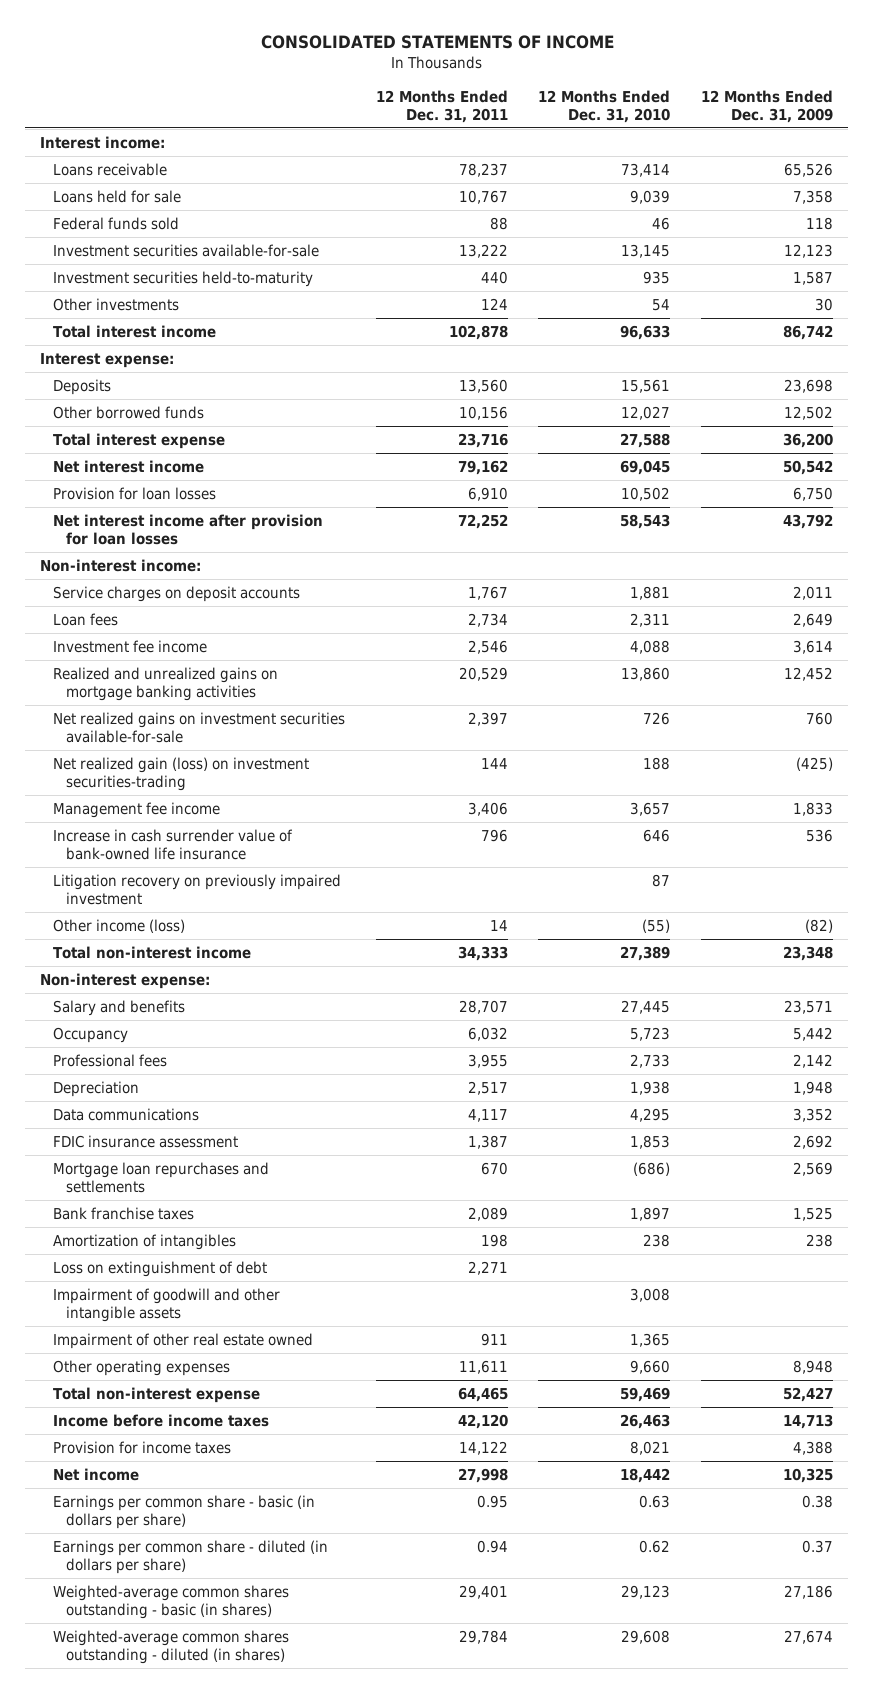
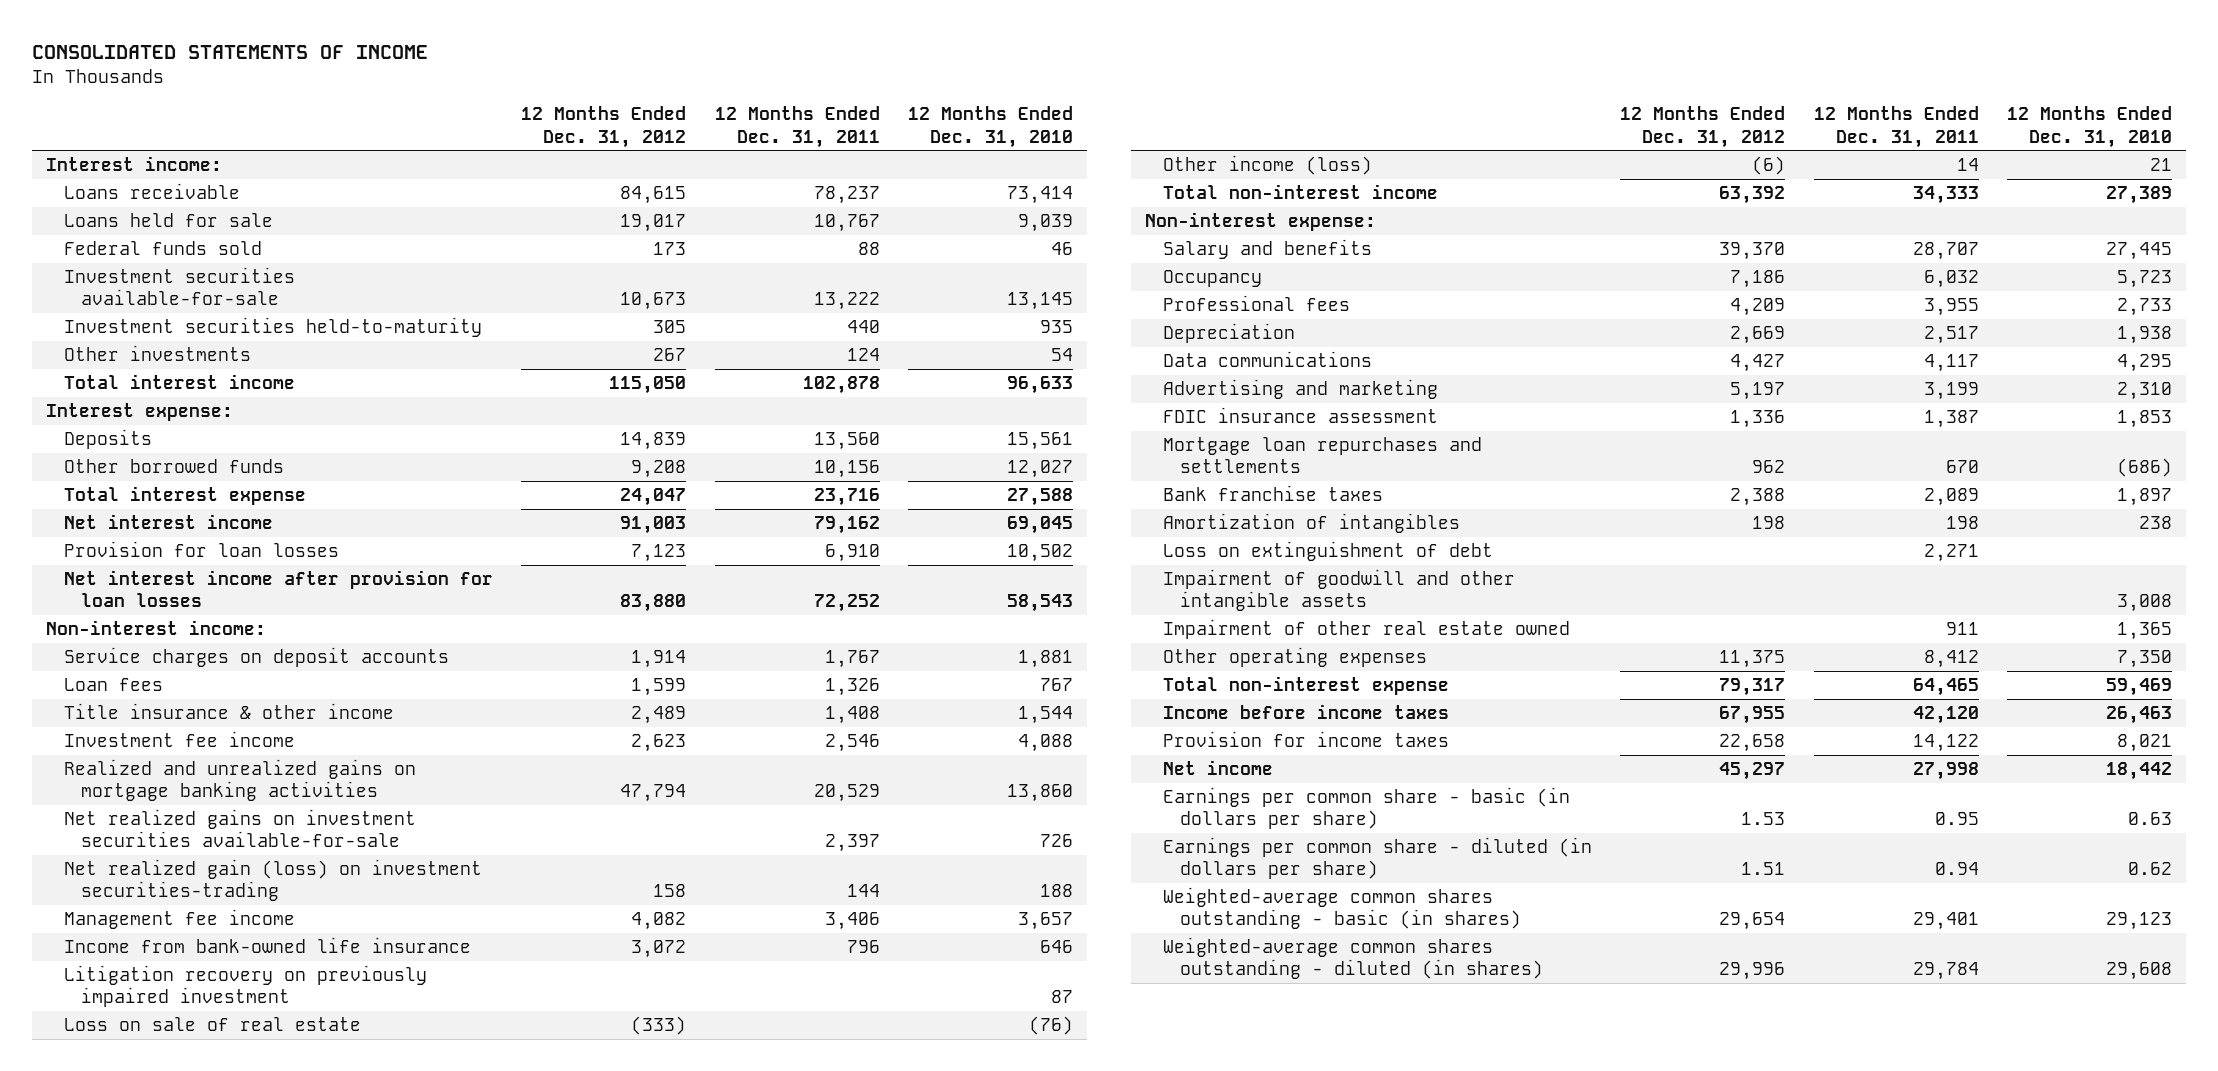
- | 12 Months Ended Dec. 31, 2011 | 12 Months Ended Dec. 31, 2010 | 12 Months Ended Dec. 31, 2009
+ | 12 Months Ended Dec. 31, 2012 | 12 Months Ended Dec. 31, 2011 | 12 Months Ended Dec. 31, 2010
- Loan fees | 2,734 | 2,311 | 2,649
+ Loan fees | 1,599 | 1,326 | 767
+ Title insurance & other income | 2,489 | 1,408 | 1,544
- Increase in cash surrender value of bank-owned life insurance | 796 | 646 | 536
+ Income from bank-owned life insurance | 3,072 | 796 | 646
- Other income (loss) | 14 | (55) | (82)
+ Loss on sale of real estate | (333) | | (76)
+ Other income (loss) | (6) | 14 | 21
+ Advertising and marketing | 5,197 | 3,199 | 2,310
- Other operating expenses | 11,611 | 9,660 | 8,948
+ Other operating expenses | 11,375 | 8,412 | 7,350

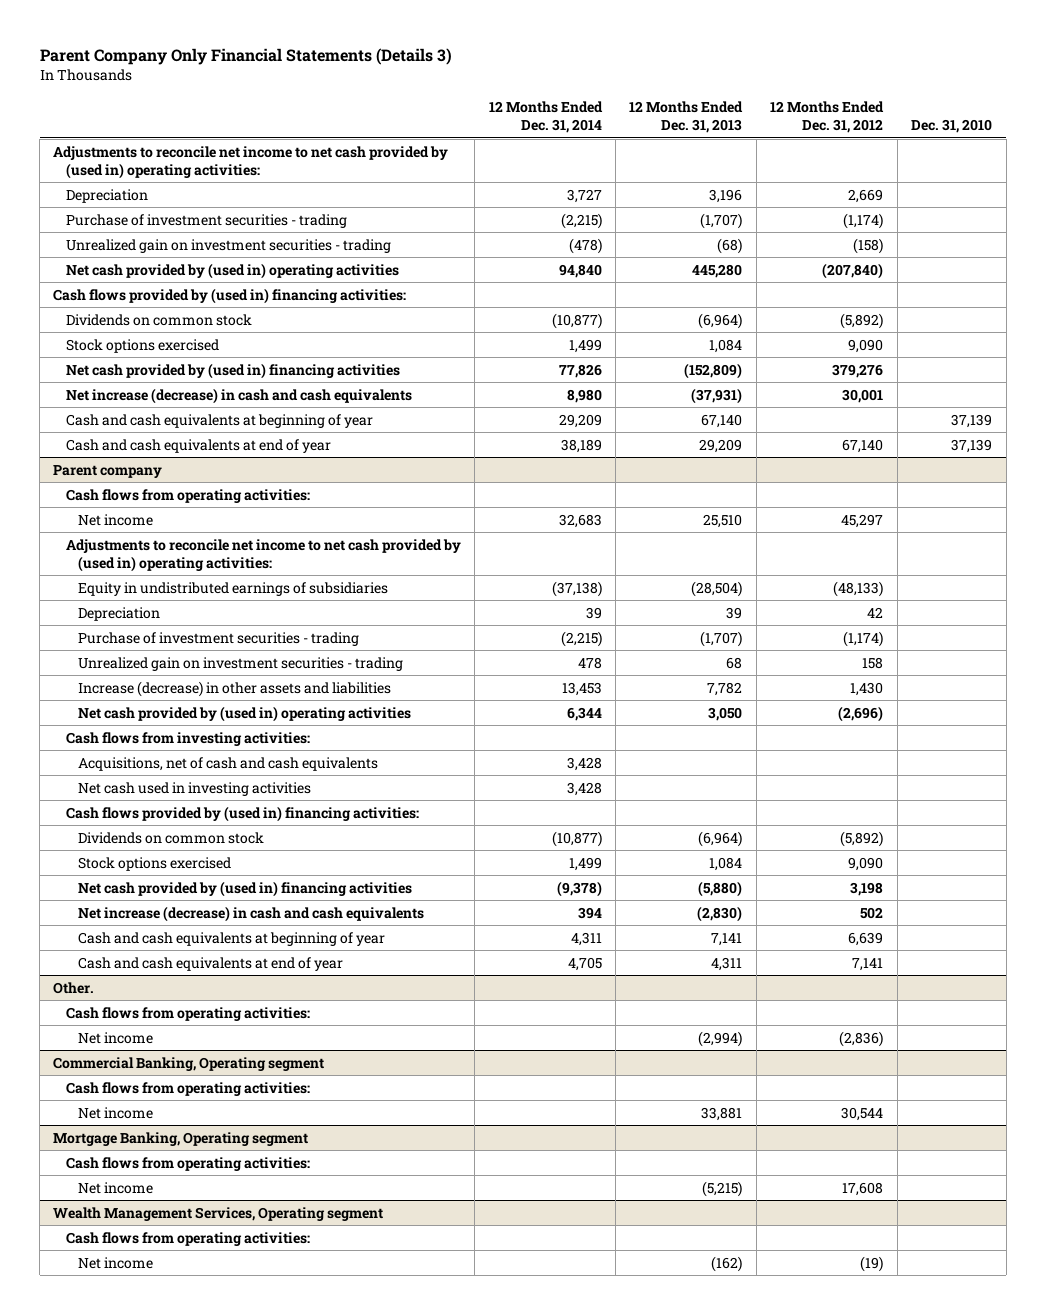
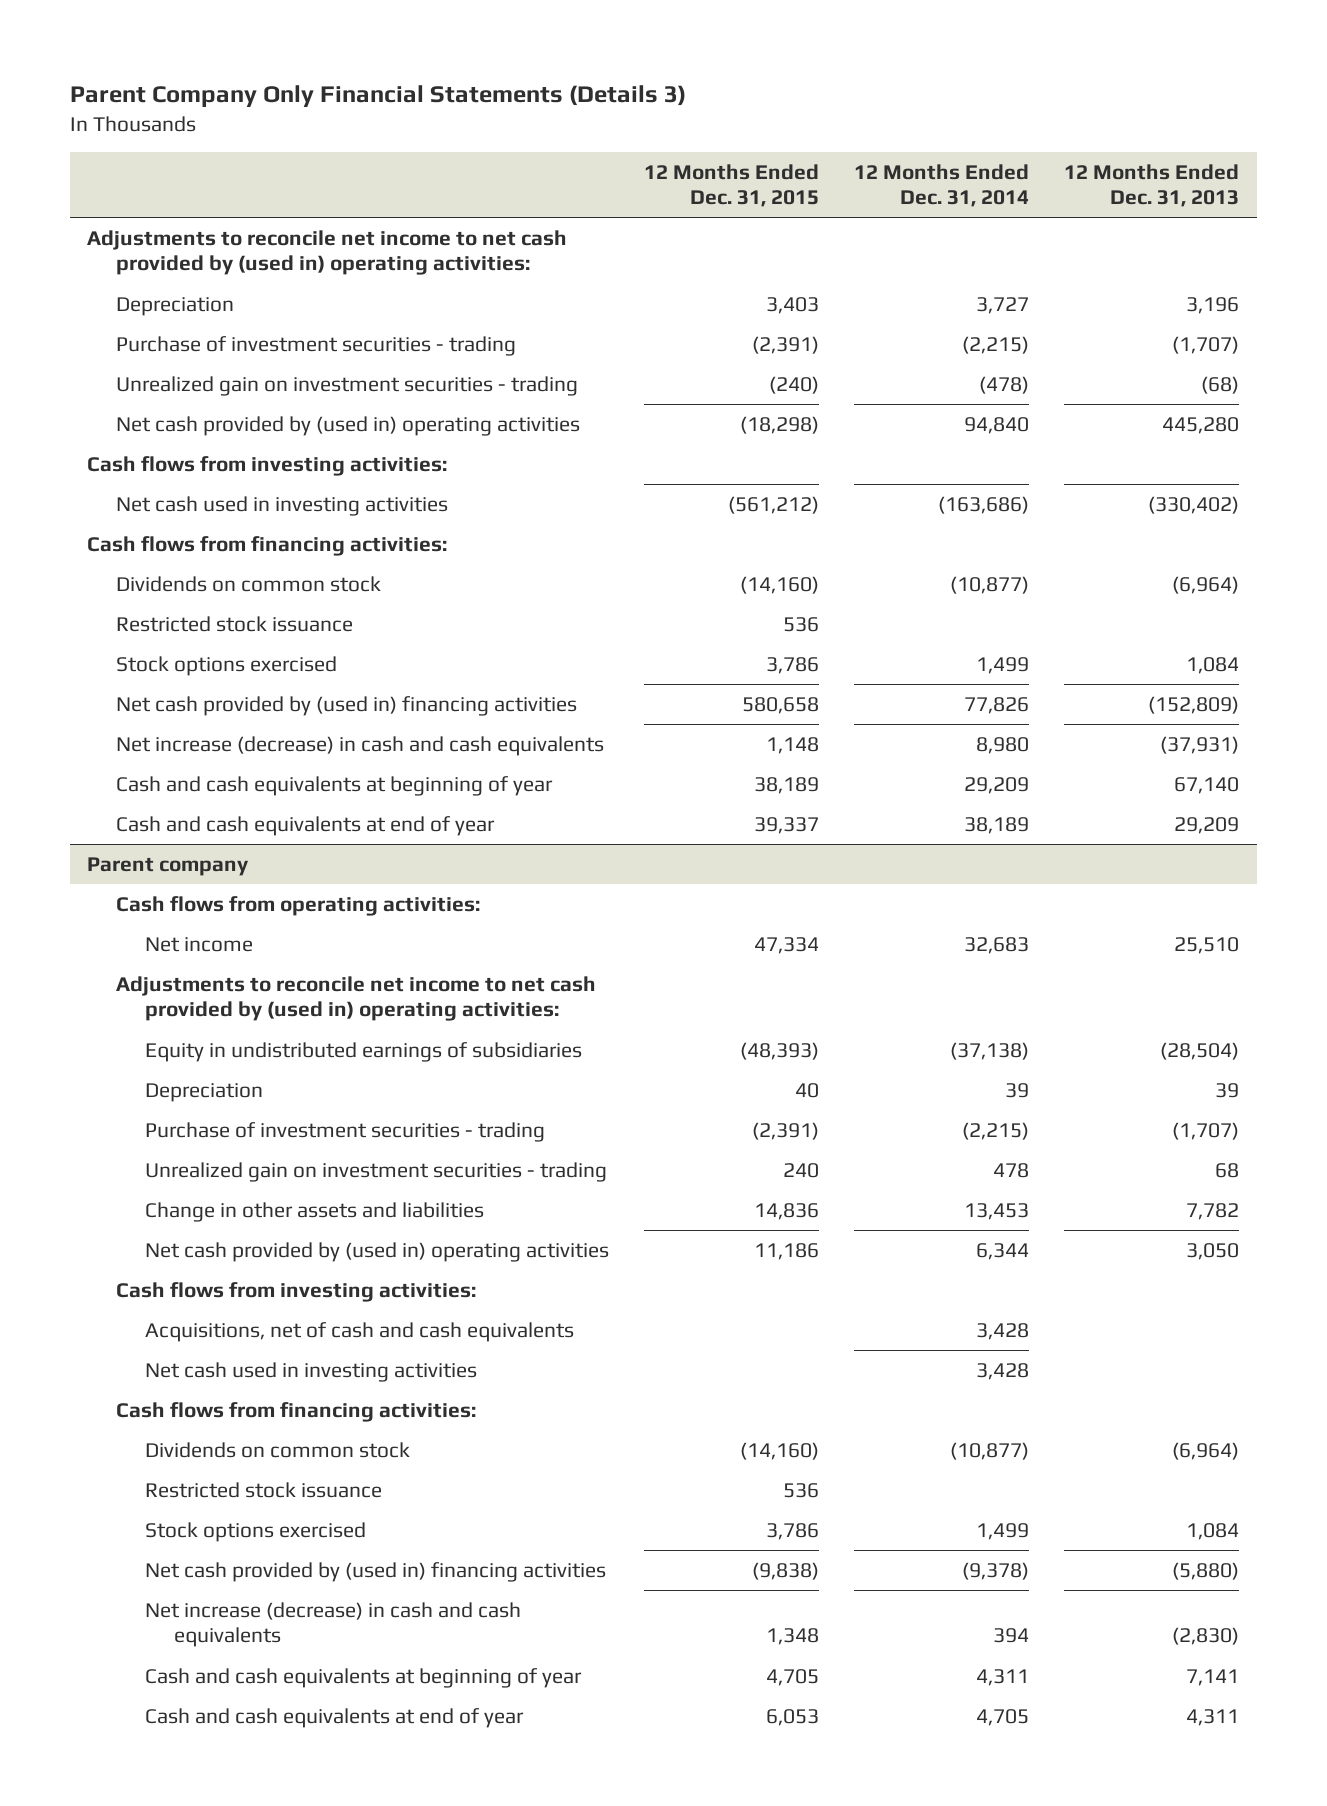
- | 12 Months Ended Dec. 31, 2014 | 12 Months Ended Dec. 31, 2013 | 12 Months Ended Dec. 31, 2012 | Dec. 31, 2010
+ | 12 Months Ended Dec. 31, 2015 | 12 Months Ended Dec. 31, 2014 | 12 Months Ended Dec. 31, 2013
- Cash flows provided by (used in) financing activities:
+ Cash flows from investing activities:
+ Net cash used in investing activities | (561,212) | (163,686) | (330,402)
+ Cash flows from financing activities:
+ Restricted stock issuance | 536 | |
@ Parent company
- Increase (decrease) in other assets and liabilities | 13,453 | 7,782 | 1,430 |
+ Change in other assets and liabilities | 14,836 | 13,453 | 7,782
- Cash flows provided by (used in) financing activities:
+ Cash flows from financing activities:
+ Restricted stock issuance | 536 | |
- Other.
- Cash flows from operating activities:
- Net income | | (2,994) | (2,836) |
- Commercial Banking, Operating segment
- Cash flows from operating activities:
- Net income | | 33,881 | 30,544 |
- Mortgage Banking, Operating segment
- Cash flows from operating activities:
- Net income | | (5,215) | 17,608 |
- Wealth Management Services, Operating segment
- Cash flows from operating activities:
- Net income | | (162) | (19) |

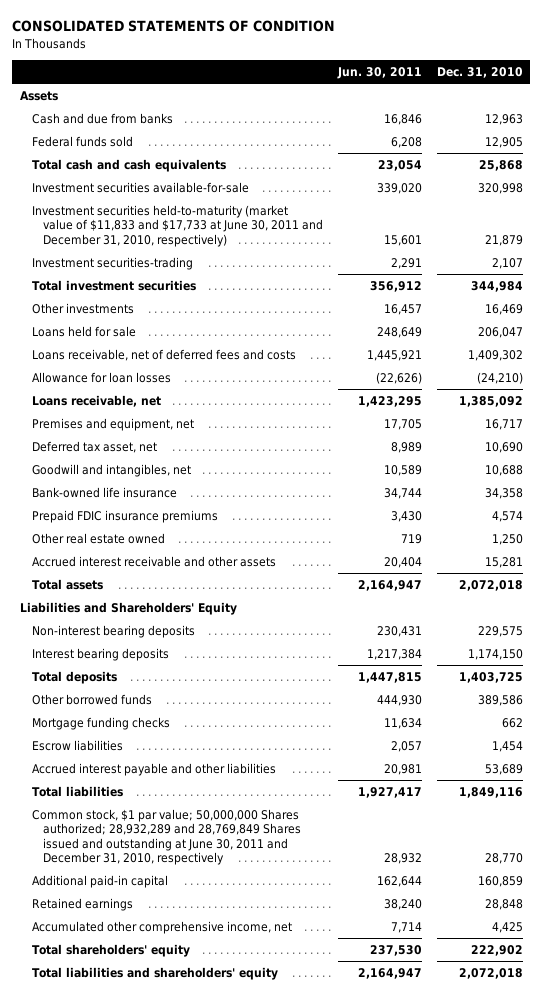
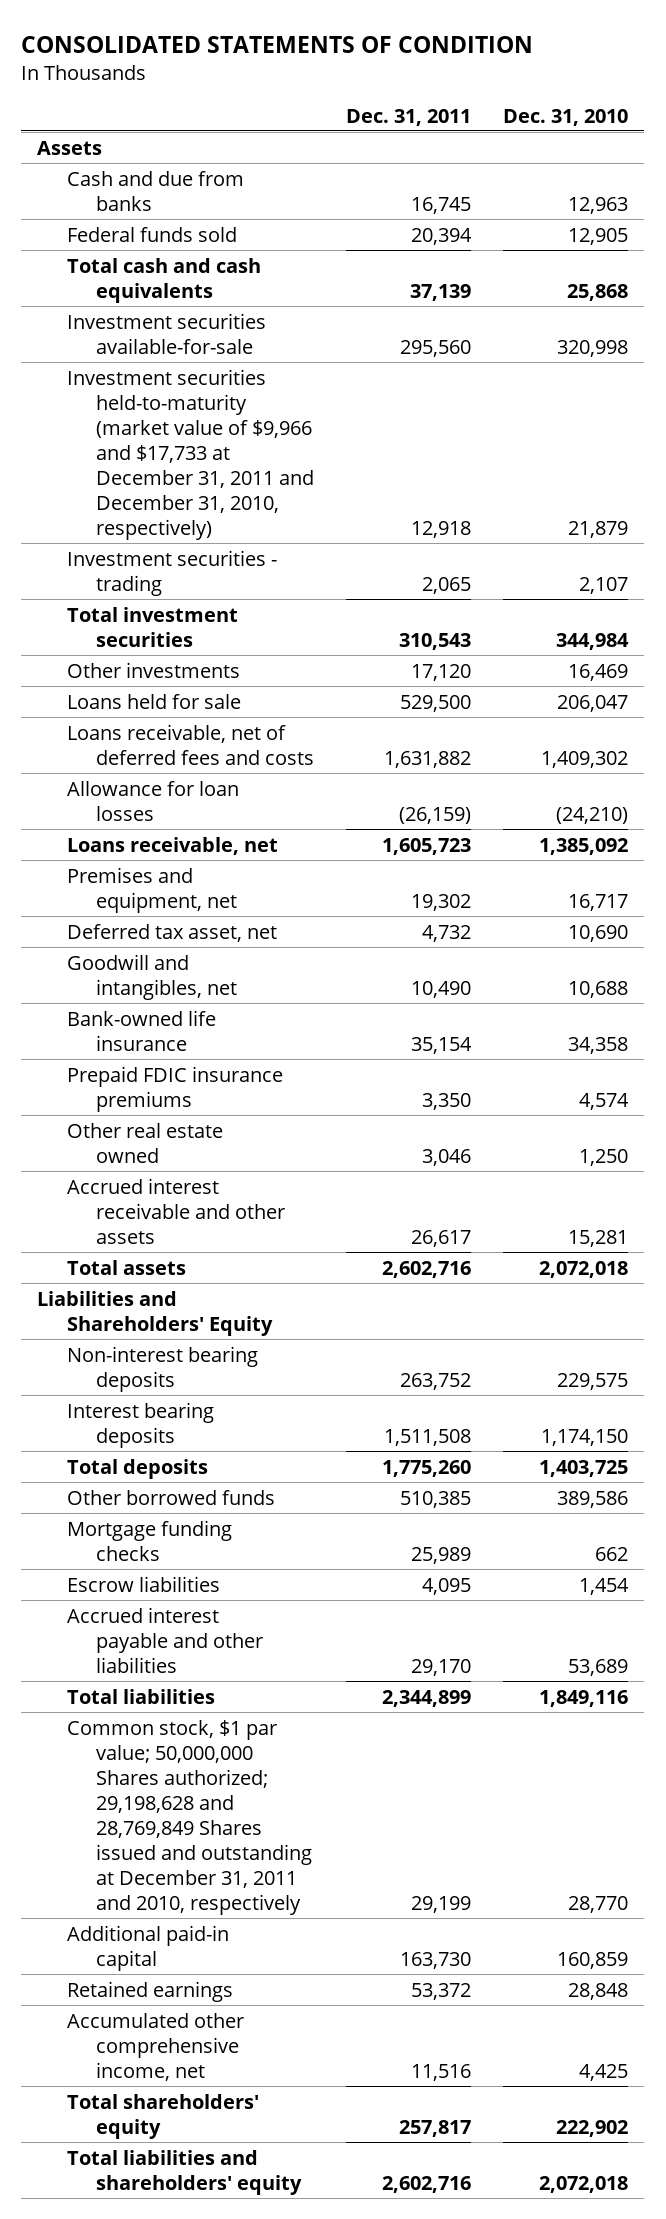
- | Jun. 30, 2011 | Dec. 31, 2010
+ | Dec. 31, 2011 | Dec. 31, 2010
- Investment securities held-to-maturity (market value of $11,833 and $17,733 at June 30, 2011 and December 31, 2010, respectively) | 15,601 | 21,879
- Investment securities-trading | 2,291 | 2,107
+ Investment securities held-to-maturity (market value of $9,966 and $17,733 at December 31, 2011 and December 31, 2010, respectively) | 12,918 | 21,879
+ Investment securities - trading | 2,065 | 2,107
- Common stock, $1 par value; 50,000,000 Shares authorized; 28,932,289 and 28,769,849 Shares issued and outstanding at June 30, 2011 and December 31, 2010, respectively | 28,932 | 28,770
+ Common stock, $1 par value; 50,000,000 Shares authorized; 29,198,628 and 28,769,849 Shares issued and outstanding at December 31, 2011 and 2010, respectively | 29,199 | 28,770

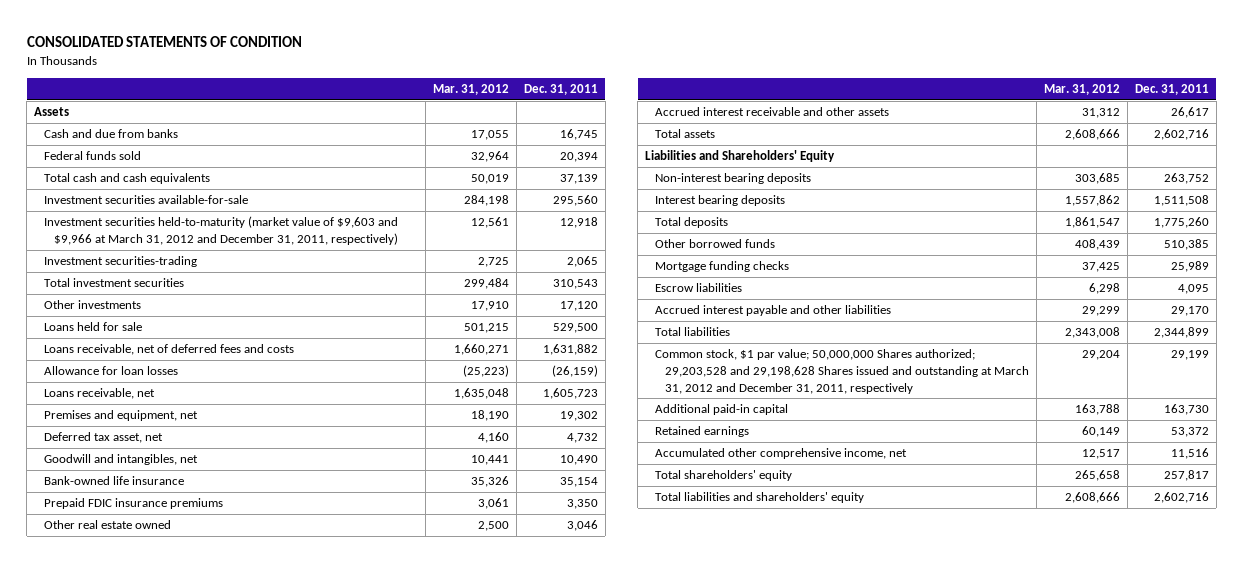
- | Dec. 31, 2011 | Dec. 31, 2010
+ | Mar. 31, 2012 | Dec. 31, 2011
- Investment securities held-to-maturity (market value of $9,966 and $17,733 at December 31, 2011 and December 31, 2010, respectively) | 12,918 | 21,879
- Investment securities - trading | 2,065 | 2,107
+ Investment securities held-to-maturity (market value of $9,603 and $9,966 at March 31, 2012 and December 31, 2011, respectively) | 12,561 | 12,918
+ Investment securities-trading | 2,725 | 2,065
- Common stock, $1 par value; 50,000,000 Shares authorized; 29,198,628 and 28,769,849 Shares issued and outstanding at December 31, 2011 and 2010, respectively | 29,199 | 28,770
+ Common stock, $1 par value; 50,000,000 Shares authorized; 29,203,528 and 29,198,628 Shares issued and outstanding at March 31, 2012 and December 31, 2011, respectively | 29,204 | 29,199

